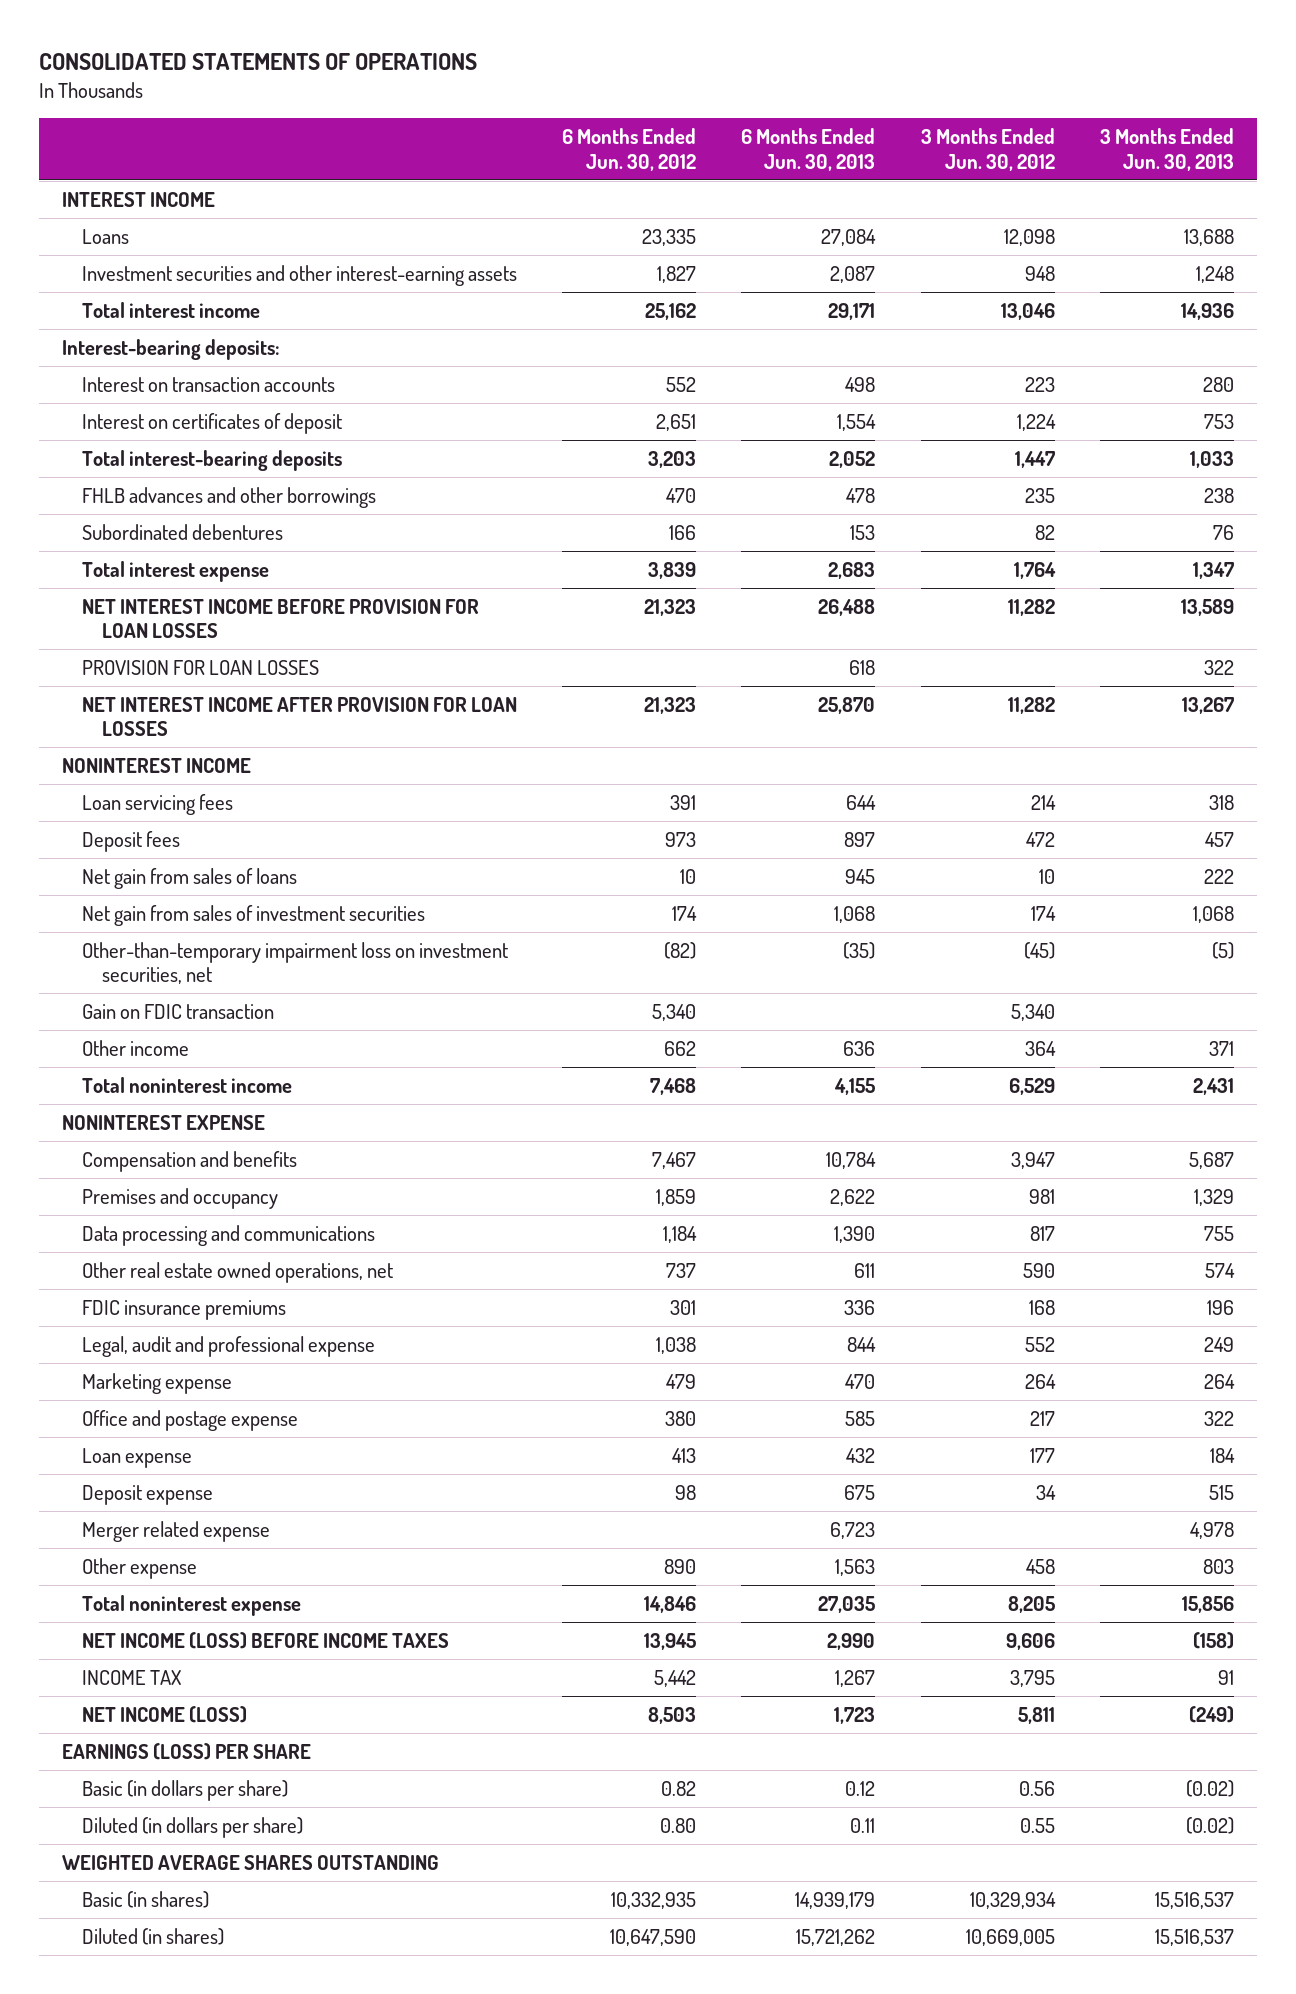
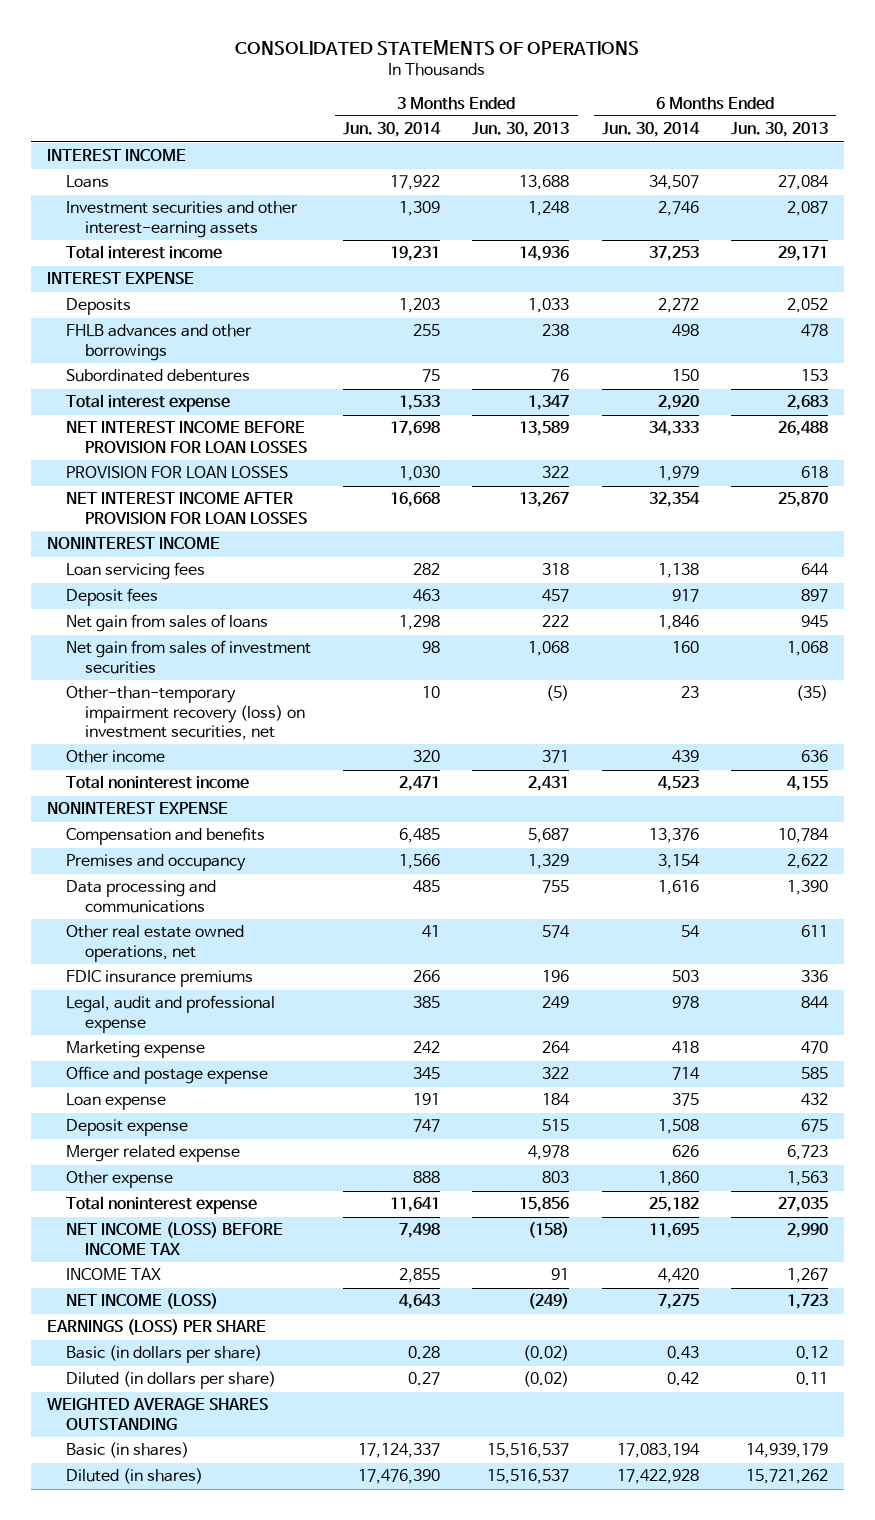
- | 6 Months Ended Jun. 30, 2012 | 6 Months Ended Jun. 30, 2013 | 3 Months Ended Jun. 30, 2012 | 3 Months Ended Jun. 30, 2013
+ | 3 Months Ended Jun. 30, 2014 | 3 Months Ended Jun. 30, 2013 | 6 Months Ended Jun. 30, 2014 | 6 Months Ended Jun. 30, 2013
- Interest-bearing deposits:
- Interest on transaction accounts | 552 | 498 | 223 | 280
- Interest on certificates of deposit | 2,651 | 1,554 | 1,224 | 753
- Total interest-bearing deposits | 3,203 | 2,052 | 1,447 | 1,033
+ INTEREST EXPENSE
+ Deposits | 1,203 | 1,033 | 2,272 | 2,052
- Other-than-temporary impairment loss on investment securities, net | (82) | (35) | (45) | (5)
- Gain on FDIC transaction | 5,340 | | 5,340 |
+ Other-than-temporary impairment recovery (loss) on investment securities, net | 10 | (5) | 23 | (35)
- NET INCOME (LOSS) BEFORE INCOME TAXES | 13,945 | 2,990 | 9,606 | (158)
+ NET INCOME (LOSS) BEFORE INCOME TAX | 7,498 | (158) | 11,695 | 2,990

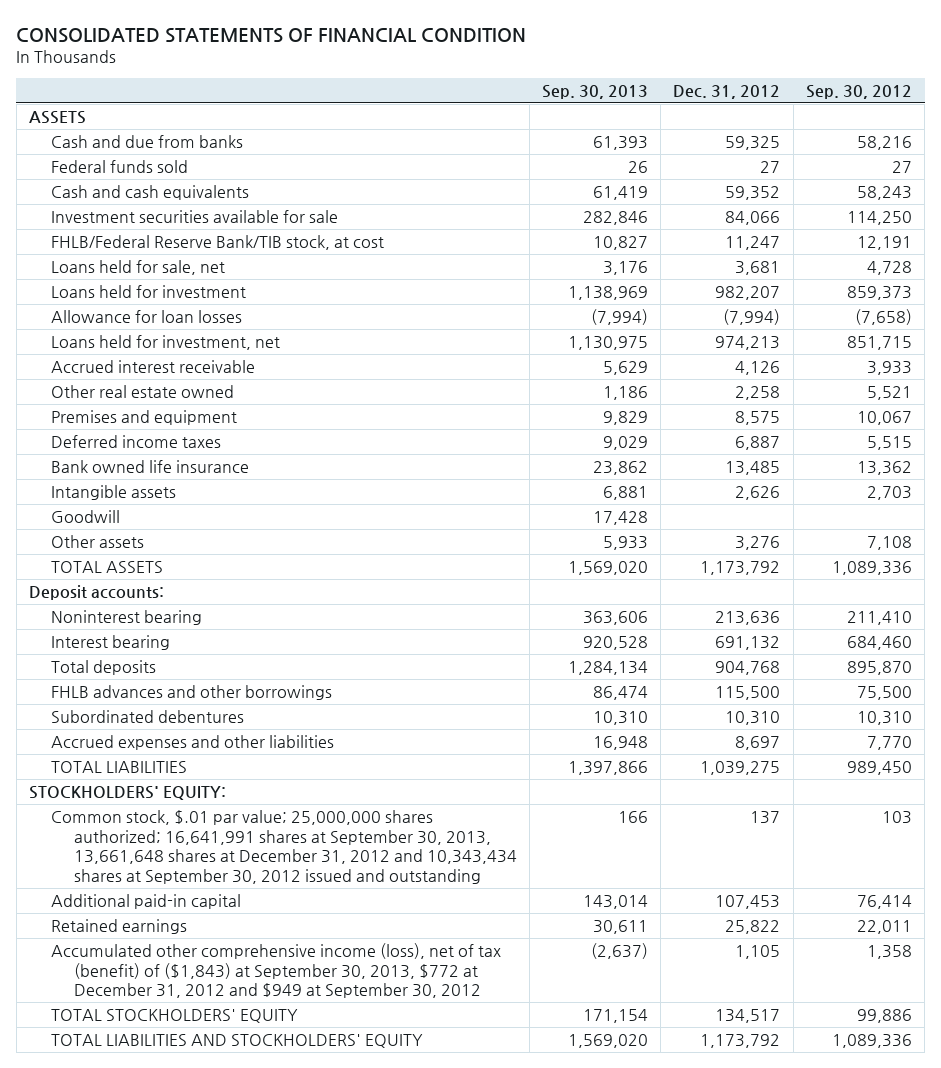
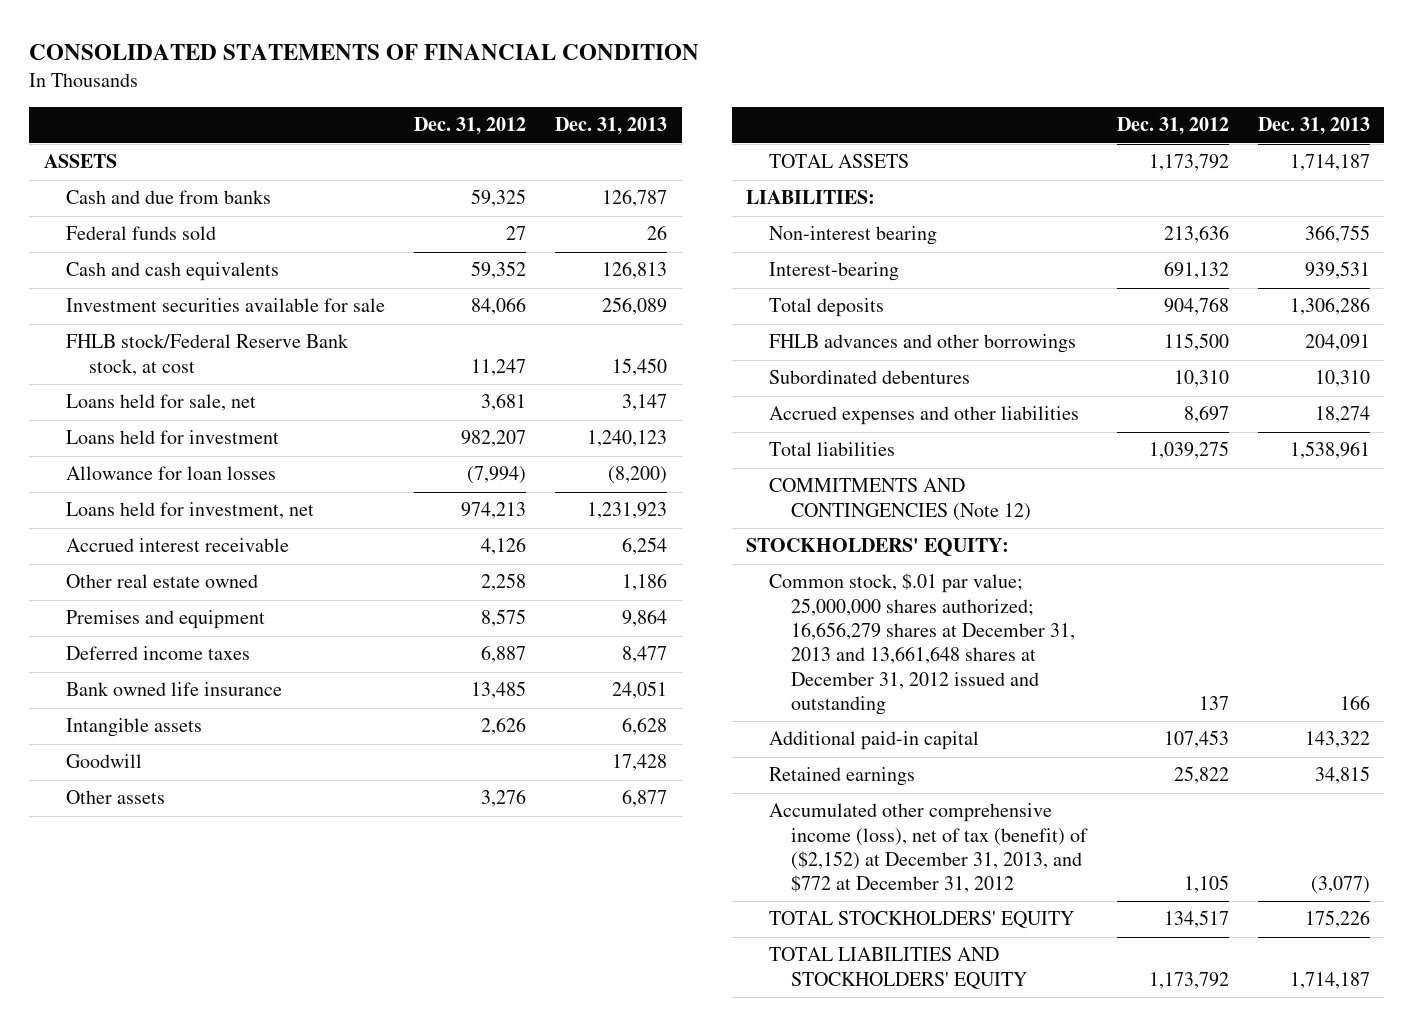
- | Sep. 30, 2013 | Dec. 31, 2012 | Sep. 30, 2012
+ | Dec. 31, 2012 | Dec. 31, 2013
- FHLB/Federal Reserve Bank/TIB stock, at cost | 10,827 | 11,247 | 12,191
+ FHLB stock/Federal Reserve Bank stock, at cost | 11,247 | 15,450
- Deposit accounts:
- Noninterest bearing | 363,606 | 213,636 | 211,410
- Interest bearing | 920,528 | 691,132 | 684,460
+ LIABILITIES:
+ Non-interest bearing | 213,636 | 366,755
+ Interest-bearing | 691,132 | 939,531
- TOTAL LIABILITIES | 1,397,866 | 1,039,275 | 989,450
+ Total liabilities | 1,039,275 | 1,538,961
+ COMMITMENTS AND CONTINGENCIES (Note 12)
- Common stock, $.01 par value; 25,000,000 shares authorized; 16,641,991 shares at September 30, 2013, 13,661,648 shares at December 31, 2012 and 10,343,434 shares at September 30, 2012 issued and outstanding | 166 | 137 | 103
+ Common stock, $.01 par value; 25,000,000 shares authorized; 16,656,279 shares at December 31, 2013 and 13,661,648 shares at December 31, 2012 issued and outstanding | 137 | 166
- Accumulated other comprehensive income (loss), net of tax (benefit) of ($1,843) at September 30, 2013, $772 at December 31, 2012 and $949 at September 30, 2012 | (2,637) | 1,105 | 1,358
+ Accumulated other comprehensive income (loss), net of tax (benefit) of ($2,152) at December 31, 2013, and $772 at December 31, 2012 | 1,105 | (3,077)

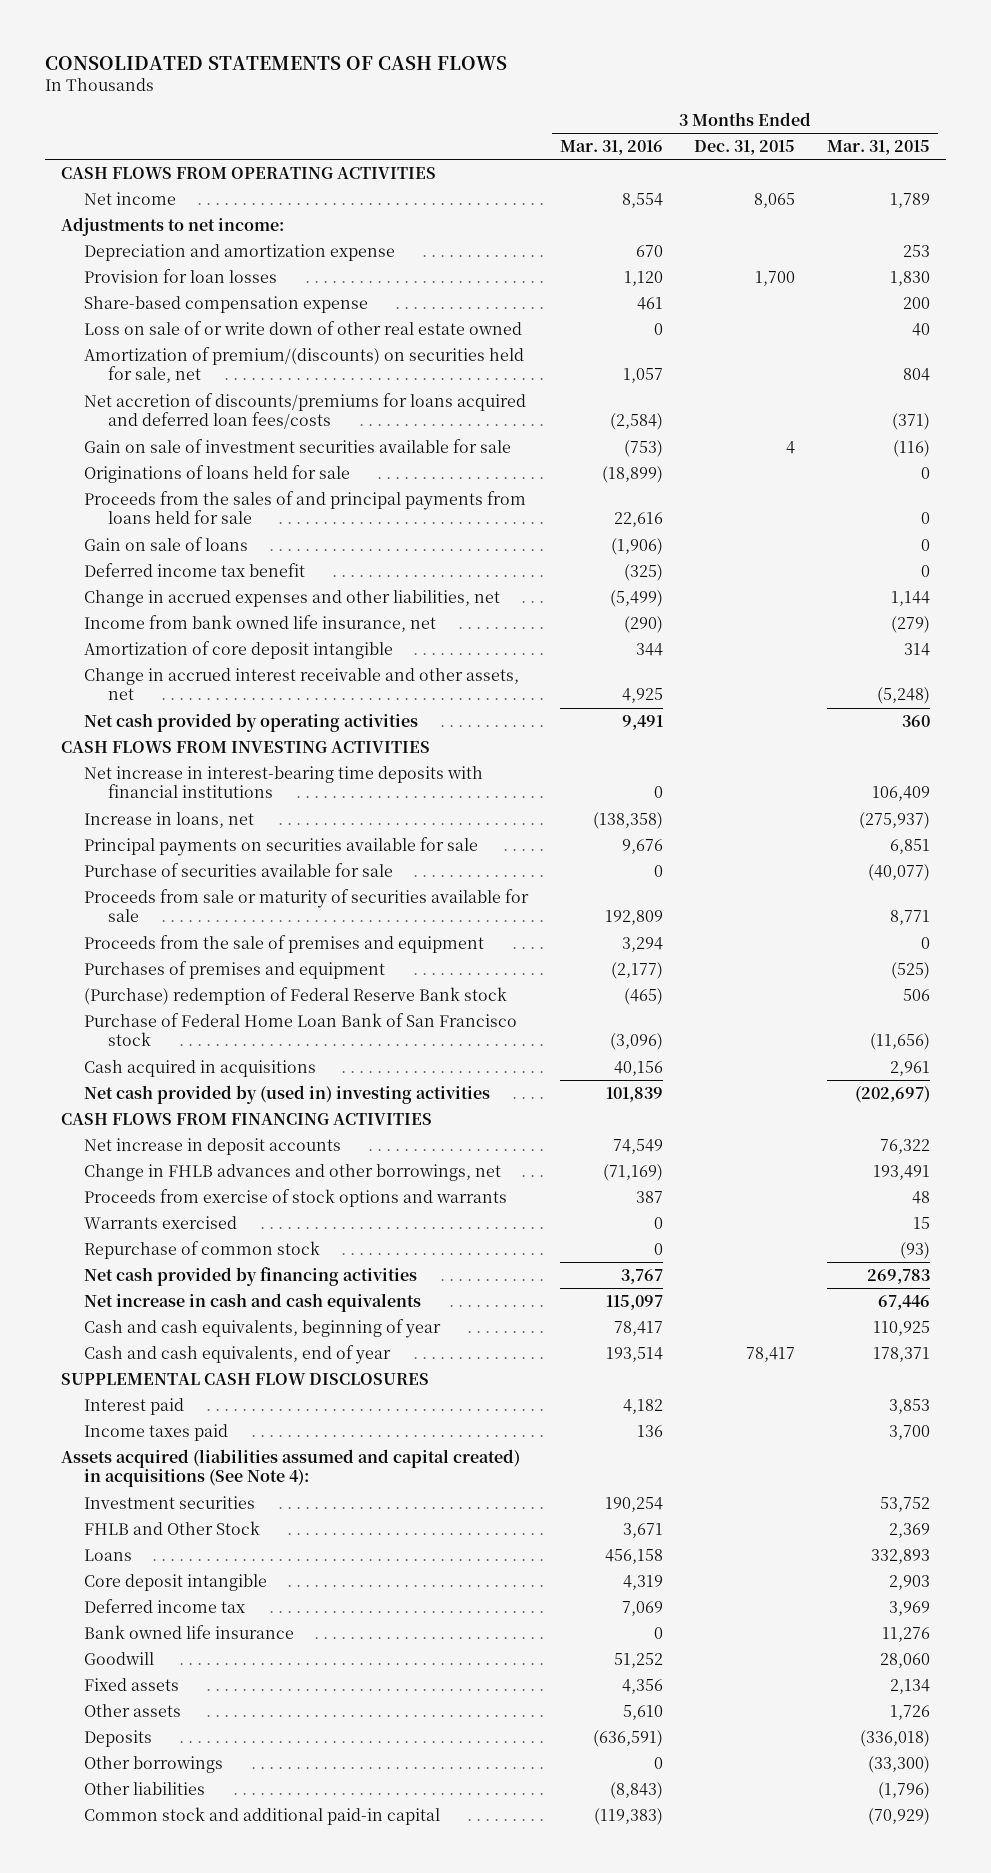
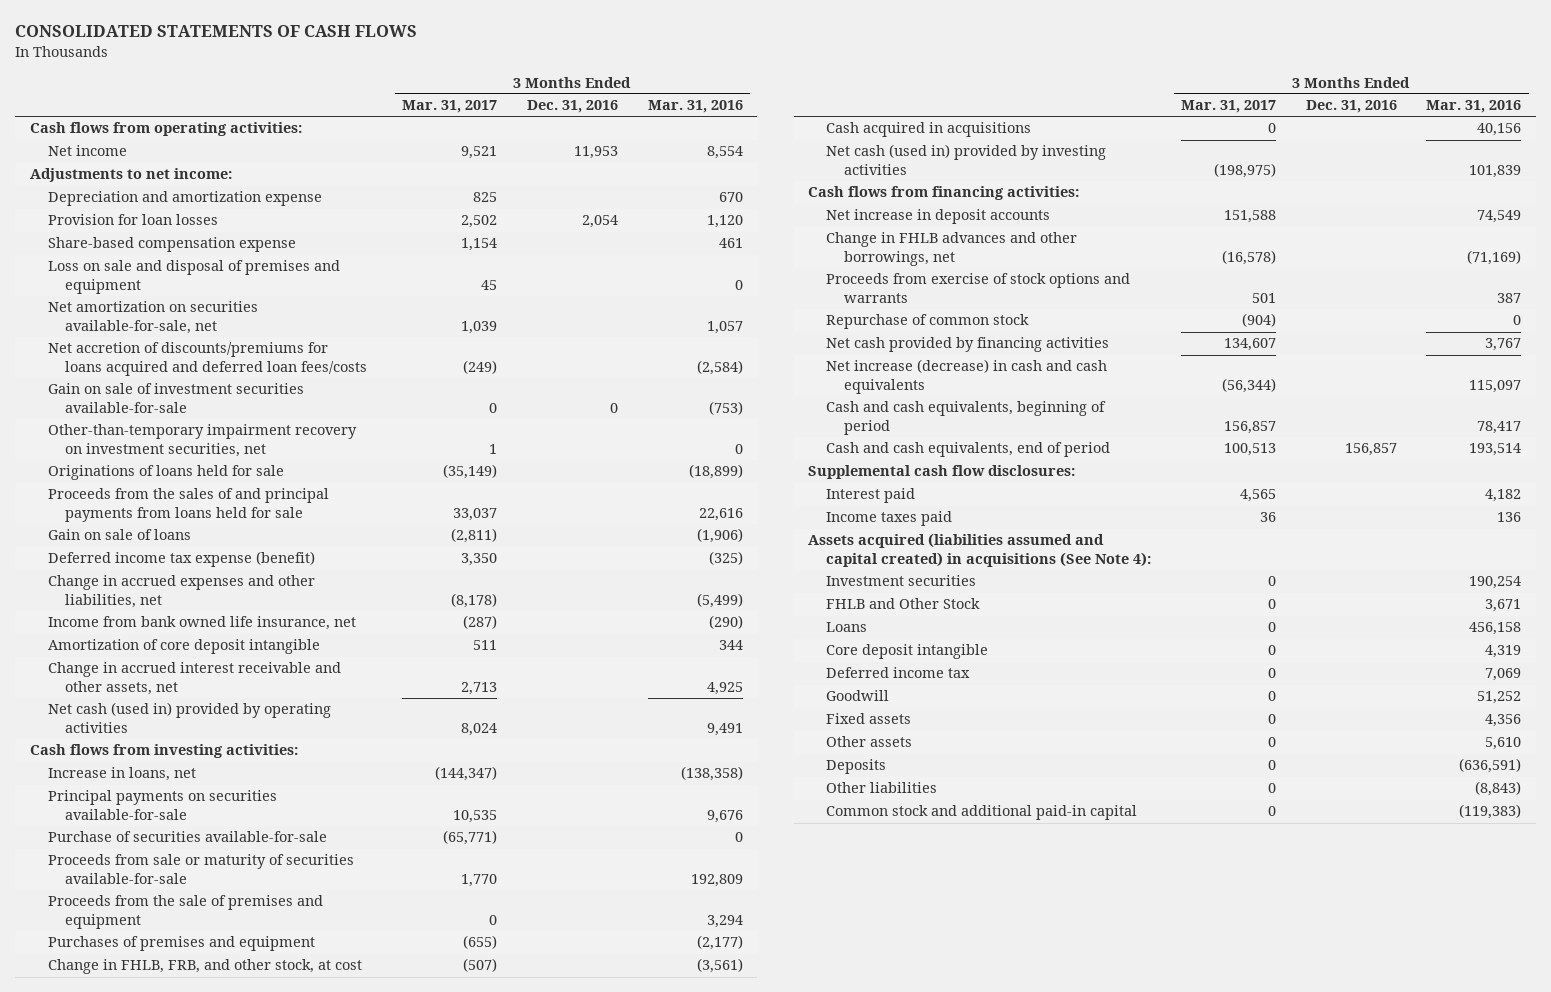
- | 3 Months Ended Mar. 31, 2016 | 3 Months Ended Dec. 31, 2015 | 3 Months Ended Mar. 31, 2015
+ | 3 Months Ended Mar. 31, 2017 | 3 Months Ended Dec. 31, 2016 | 3 Months Ended Mar. 31, 2016
- CASH FLOWS FROM OPERATING ACTIVITIES
+ Cash flows from operating activities:
- Loss on sale of or write down of other real estate owned | 0 | | 40
- Amortization of premium/(discounts) on securities held for sale, net | 1,057 | | 804
+ Loss on sale and disposal of premises and equipment | 45 | | 0
+ Net amortization on securities available-for-sale, net | 1,039 | | 1,057
- Gain on sale of investment securities available for sale | (753) | 4 | (116)
+ Gain on sale of investment securities available-for-sale | 0 | 0 | (753)
+ Other-than-temporary impairment recovery on investment securities, net | 1 | | 0
- Deferred income tax benefit | (325) | | 0
+ Deferred income tax expense (benefit) | 3,350 | | (325)
- Net cash provided by operating activities | 9,491 | | 360
- CASH FLOWS FROM INVESTING ACTIVITIES
- Net increase in interest-bearing time deposits with financial institutions | 0 | | 106,409
+ Net cash (used in) provided by operating activities | 8,024 | | 9,491
+ Cash flows from investing activities:
- Principal payments on securities available for sale | 9,676 | | 6,851
- Purchase of securities available for sale | 0 | | (40,077)
- Proceeds from sale or maturity of securities available for sale | 192,809 | | 8,771
+ Principal payments on securities available-for-sale | 10,535 | | 9,676
+ Purchase of securities available-for-sale | (65,771) | | 0
+ Proceeds from sale or maturity of securities available-for-sale | 1,770 | | 192,809
- (Purchase) redemption of Federal Reserve Bank stock | (465) | | 506
- Purchase of Federal Home Loan Bank of San Francisco stock | (3,096) | | (11,656)
+ Change in FHLB, FRB, and other stock, at cost | (507) | | (3,561)
- Net cash provided by (used in) investing activities | 101,839 | | (202,697)
- CASH FLOWS FROM FINANCING ACTIVITIES
+ Net cash (used in) provided by investing activities | (198,975) | | 101,839
+ Cash flows from financing activities:
- Warrants exercised | 0 | | 15
- Net increase in cash and cash equivalents | 115,097 | | 67,446
- Cash and cash equivalents, beginning of year | 78,417 | | 110,925
- Cash and cash equivalents, end of year | 193,514 | 78,417 | 178,371
- SUPPLEMENTAL CASH FLOW DISCLOSURES
+ Net increase (decrease) in cash and cash equivalents | (56,344) | | 115,097
+ Cash and cash equivalents, beginning of period | 156,857 | | 78,417
+ Cash and cash equivalents, end of period | 100,513 | 156,857 | 193,514
+ Supplemental cash flow disclosures:
- Bank owned life insurance | 0 | | 11,276
- Other borrowings | 0 | | (33,300)

